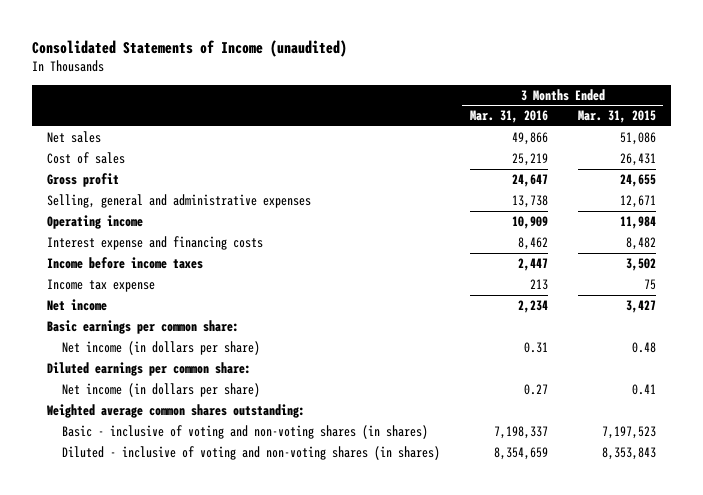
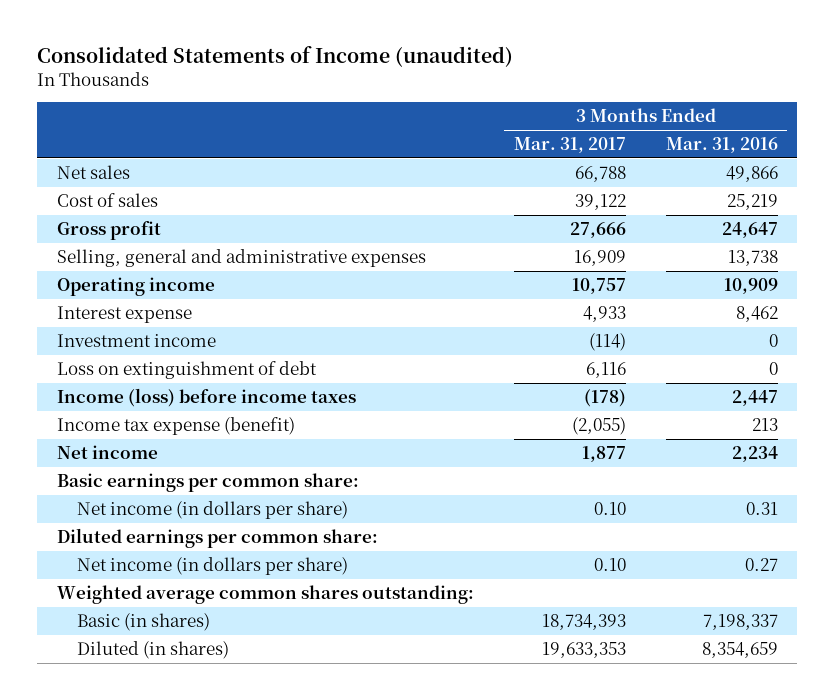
- | 3 Months Ended Mar. 31, 2016 | 3 Months Ended Mar. 31, 2015
+ | 3 Months Ended Mar. 31, 2017 | 3 Months Ended Mar. 31, 2016
- Interest expense and financing costs | 8,462 | 8,482
- Income before income taxes | 2,447 | 3,502
- Income tax expense | 213 | 75
+ Interest expense | 4,933 | 8,462
+ Investment income | (114) | 0
+ Loss on extinguishment of debt | 6,116 | 0
+ Income (loss) before income taxes | (178) | 2,447
+ Income tax expense (benefit) | (2,055) | 213
- Basic - inclusive of voting and non-voting shares (in shares) | 7,198,337 | 7,197,523
- Diluted - inclusive of voting and non-voting shares (in shares) | 8,354,659 | 8,353,843
+ Basic (in shares) | 18,734,393 | 7,198,337
+ Diluted (in shares) | 19,633,353 | 8,354,659

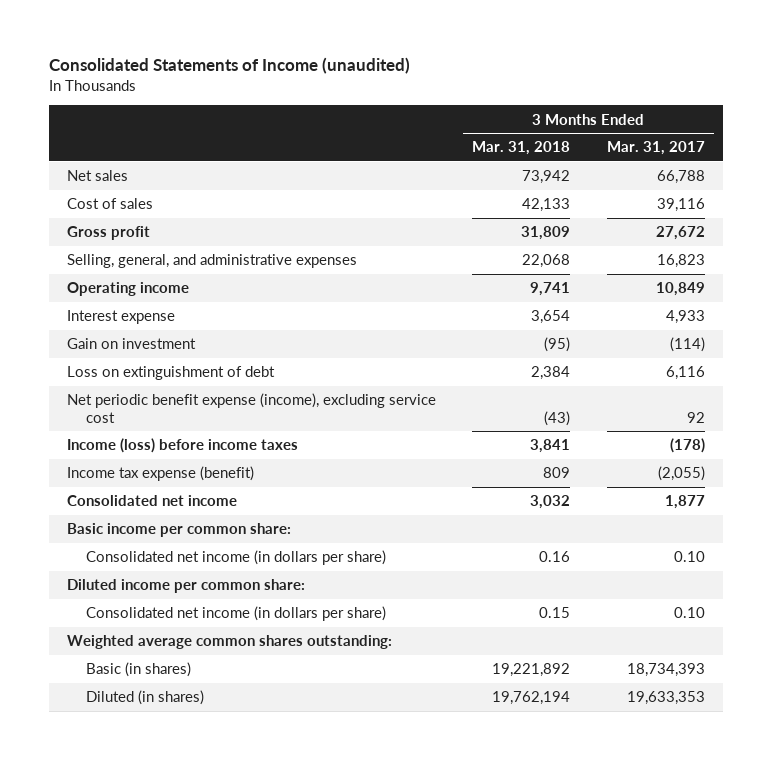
- | 3 Months Ended Mar. 31, 2017 | 3 Months Ended Mar. 31, 2016
+ | 3 Months Ended Mar. 31, 2018 | 3 Months Ended Mar. 31, 2017
- Cost of sales | 39,122 | 25,219
- Gross profit | 27,666 | 24,647
- Selling, general and administrative expenses | 16,909 | 13,738
- Operating income | 10,757 | 10,909
+ Cost of sales | 42,133 | 39,116
+ Gross profit | 31,809 | 27,672
+ Selling, general, and administrative expenses | 22,068 | 16,823
+ Operating income | 9,741 | 10,849
- Investment income | (114) | 0
+ Gain on investment | (95) | (114)
+ Net periodic benefit expense (income), excluding service cost | (43) | 92
- Net income | 1,877 | 2,234
- Basic earnings per common share:
- Net income (in dollars per share) | 0.10 | 0.31
- Diluted earnings per common share:
- Net income (in dollars per share) | 0.10 | 0.27
+ Consolidated net income | 3,032 | 1,877
+ Basic income per common share:
+ Consolidated net income (in dollars per share) | 0.16 | 0.10
+ Diluted income per common share:
+ Consolidated net income (in dollars per share) | 0.15 | 0.10

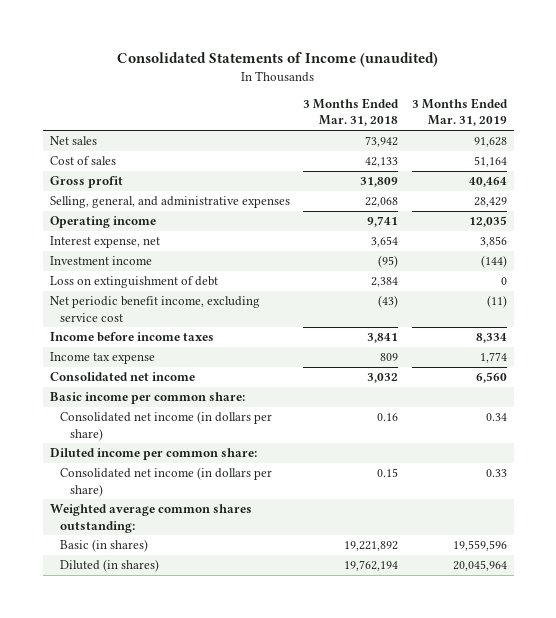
- | 3 Months Ended Mar. 31, 2018 | 3 Months Ended Mar. 31, 2017
+ | 3 Months Ended Mar. 31, 2018 | 3 Months Ended Mar. 31, 2019
- Interest expense | 3,654 | 4,933
- Gain on investment | (95) | (114)
+ Interest expense, net | 3,654 | 3,856
+ Investment income | (95) | (144)
- Net periodic benefit expense (income), excluding service cost | (43) | 92
- Income (loss) before income taxes | 3,841 | (178)
- Income tax expense (benefit) | 809 | (2,055)
+ Net periodic benefit income, excluding service cost | (43) | (11)
+ Income before income taxes | 3,841 | 8,334
+ Income tax expense | 809 | 1,774

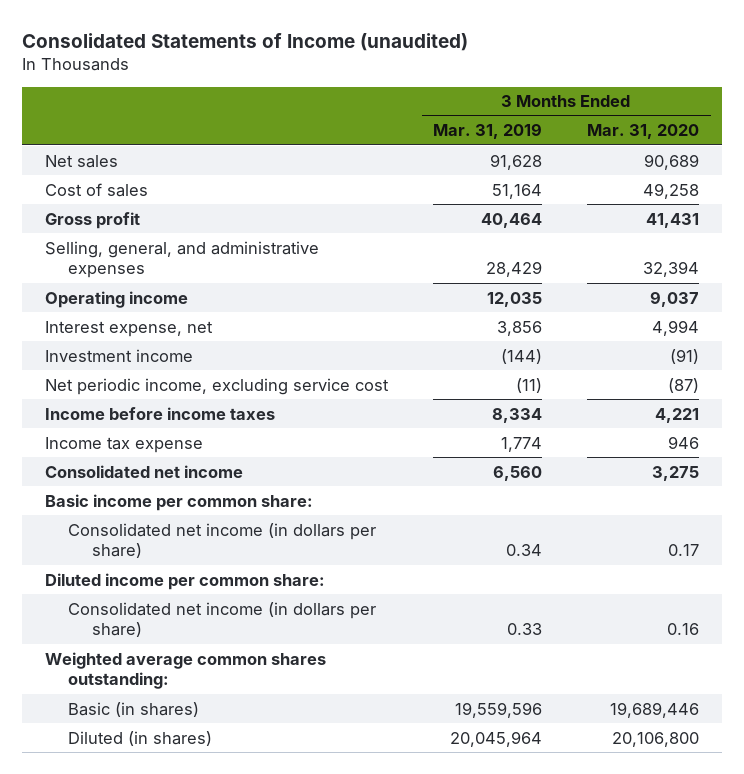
- | 3 Months Ended Mar. 31, 2018 | 3 Months Ended Mar. 31, 2019
+ | 3 Months Ended Mar. 31, 2019 | 3 Months Ended Mar. 31, 2020
- Loss on extinguishment of debt | 2,384 | 0
- Net periodic benefit income, excluding service cost | (43) | (11)
+ Net periodic income, excluding service cost | (11) | (87)

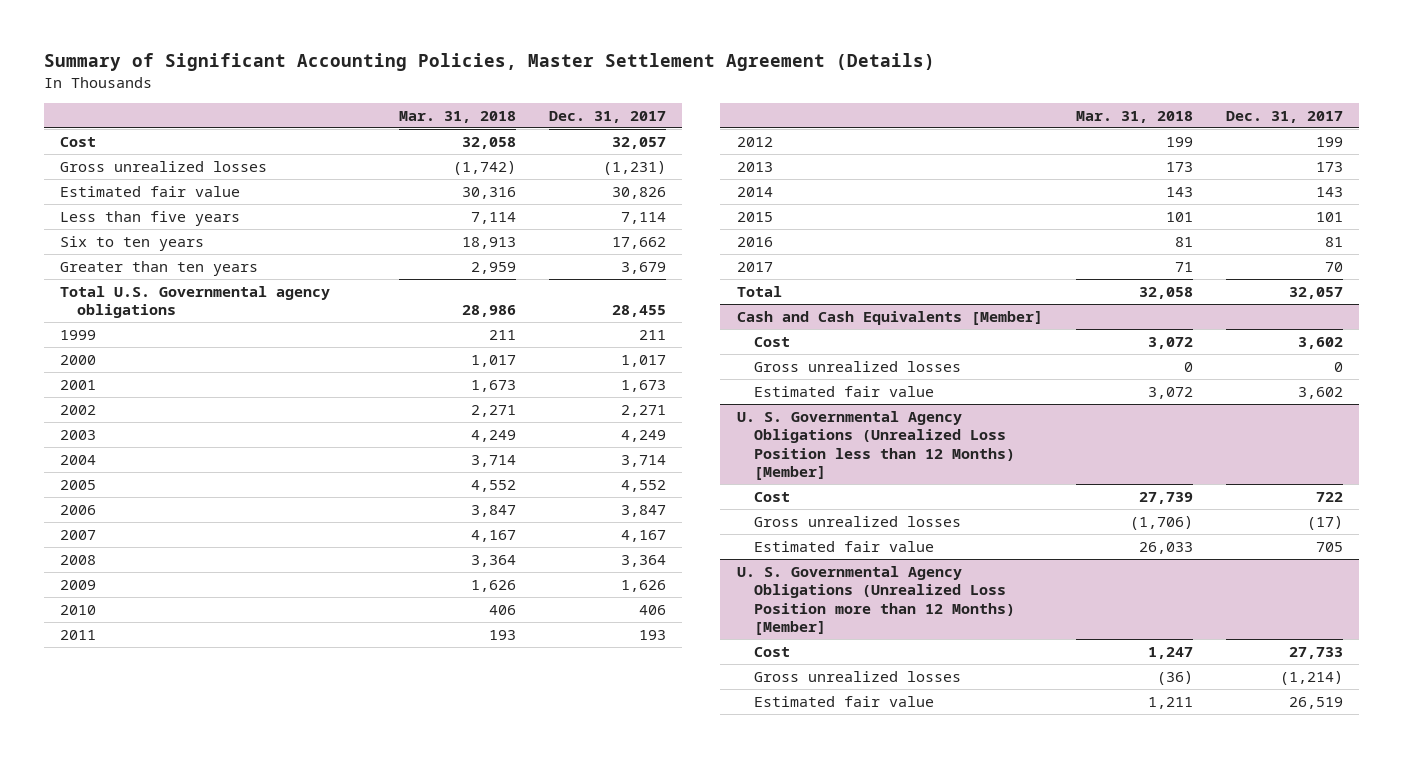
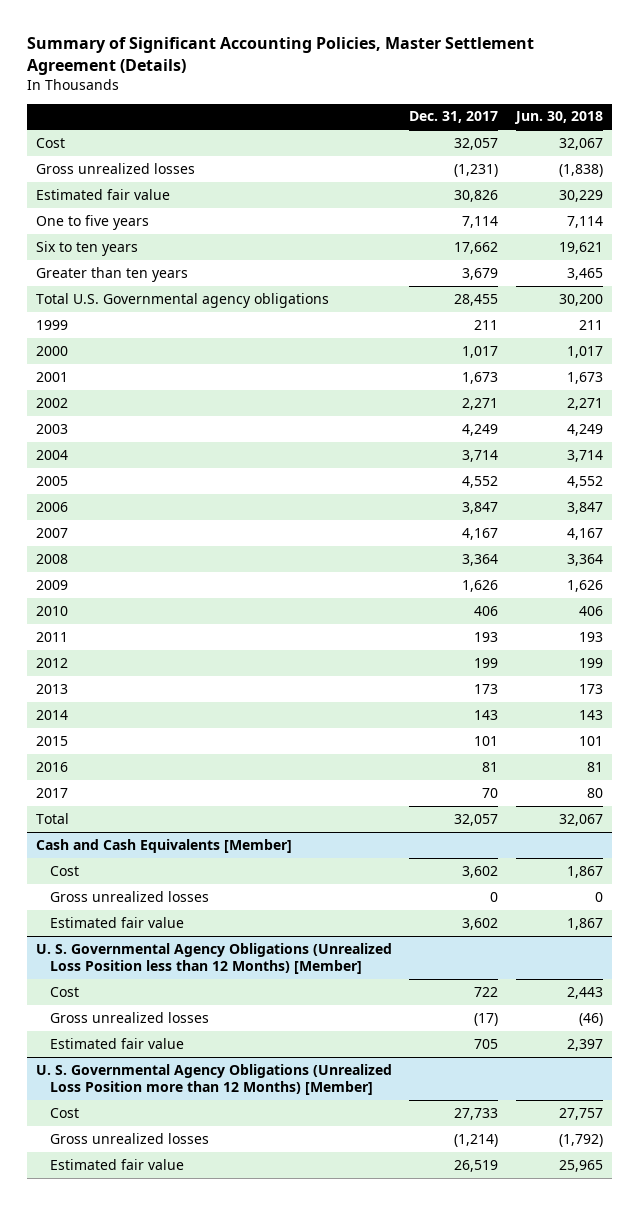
- | Mar. 31, 2018 | Dec. 31, 2017
+ | Dec. 31, 2017 | Jun. 30, 2018
- Less than five years | 7,114 | 7,114
+ One to five years | 7,114 | 7,114

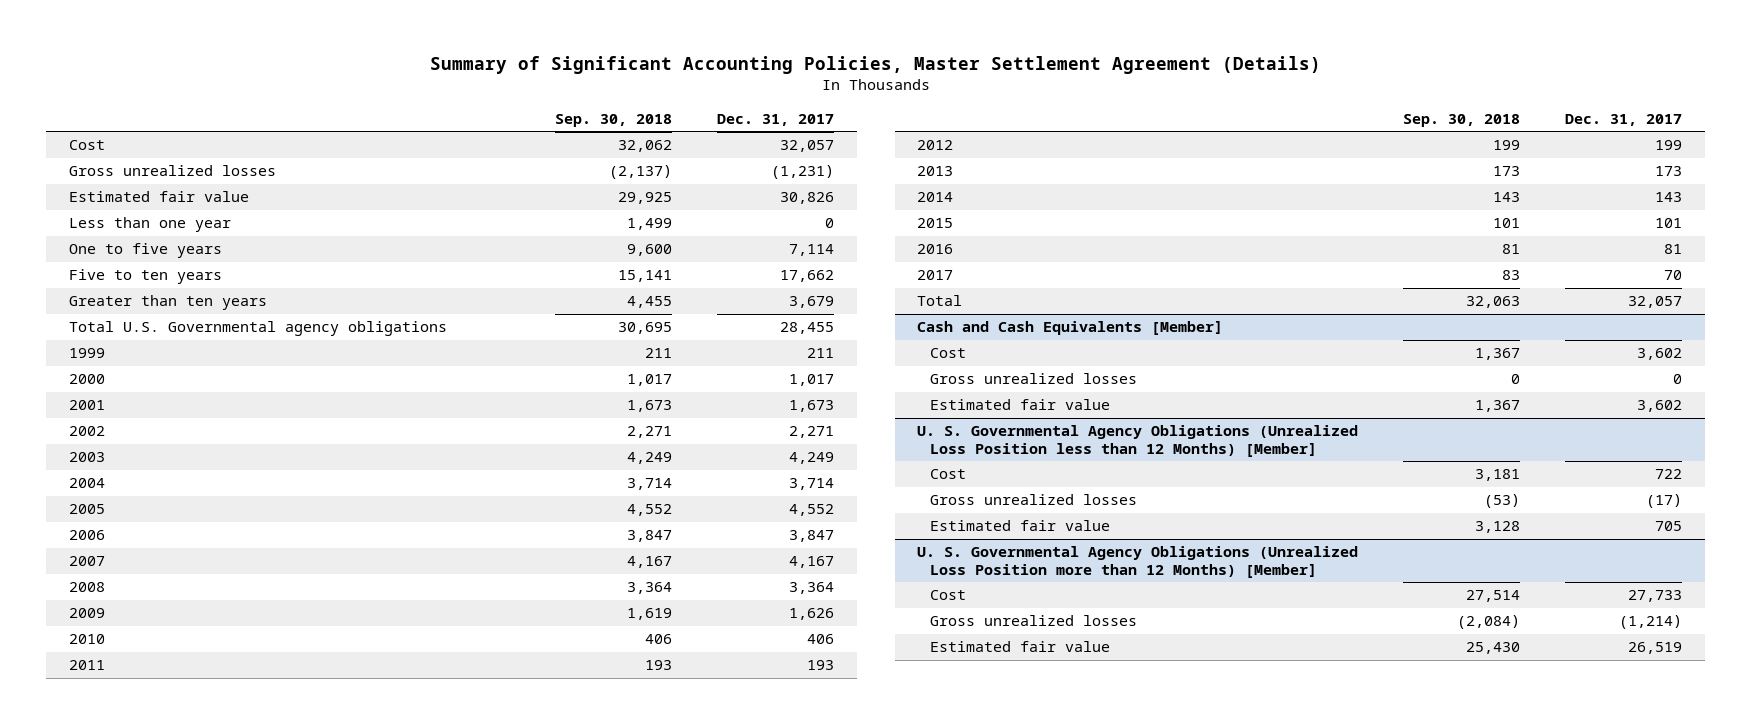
- | Dec. 31, 2017 | Jun. 30, 2018
+ | Sep. 30, 2018 | Dec. 31, 2017
+ Less than one year | 1,499 | 0
- Six to ten years | 17,662 | 19,621
+ Five to ten years | 15,141 | 17,662

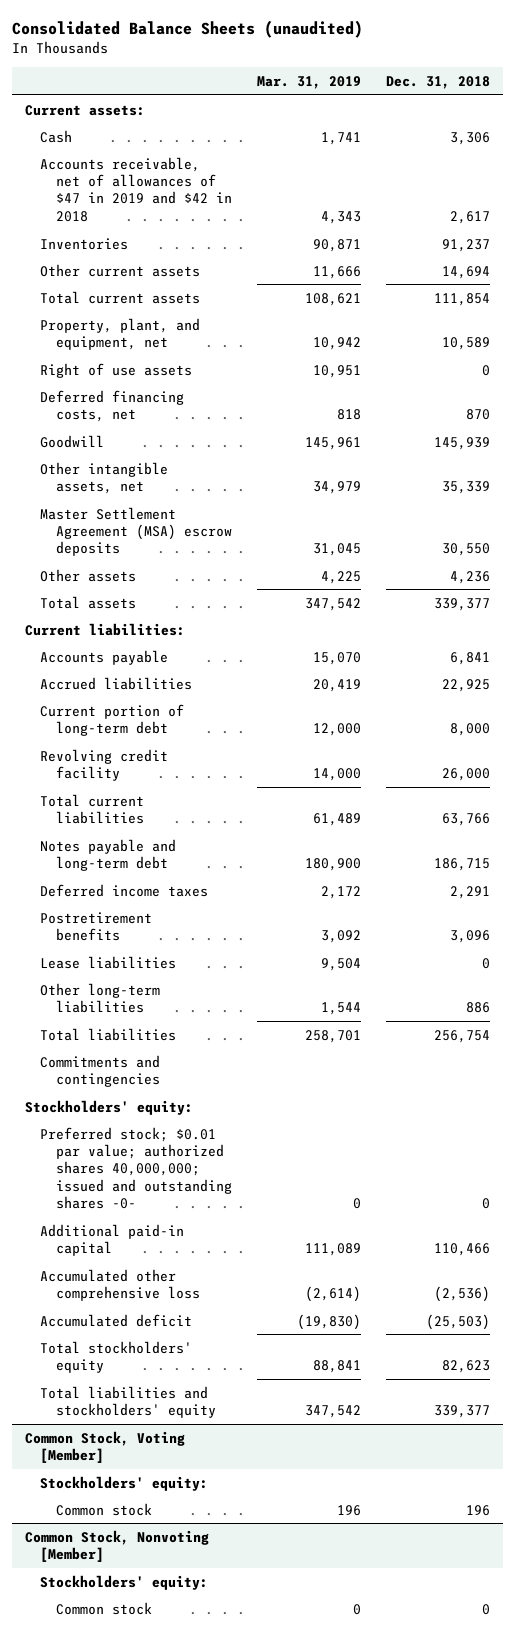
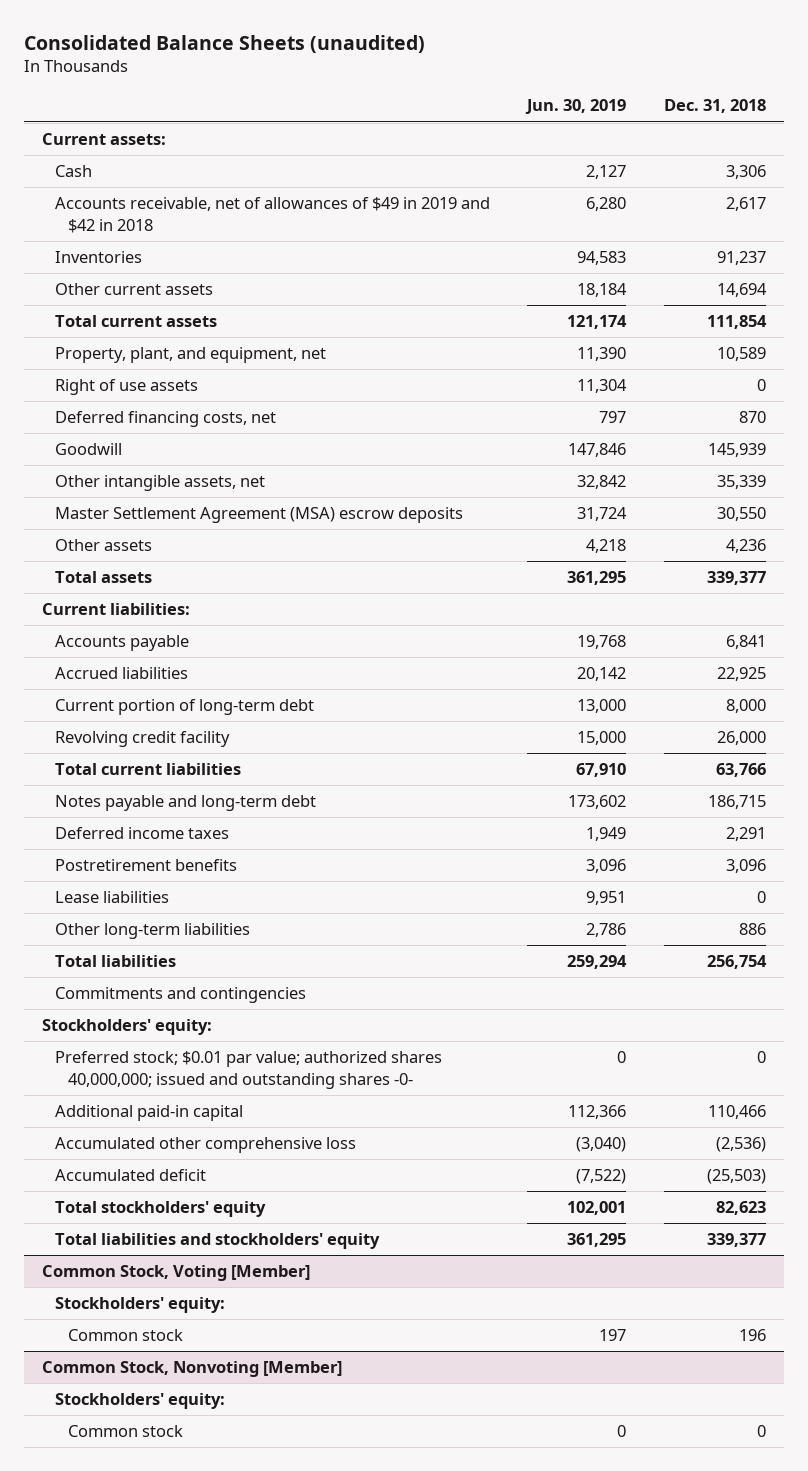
- | Mar. 31, 2019 | Dec. 31, 2018
+ | Jun. 30, 2019 | Dec. 31, 2018
- Accounts receivable, net of allowances of $47 in 2019 and $42 in 2018 | 4,343 | 2,617
+ Accounts receivable, net of allowances of $49 in 2019 and $42 in 2018 | 6,280 | 2,617

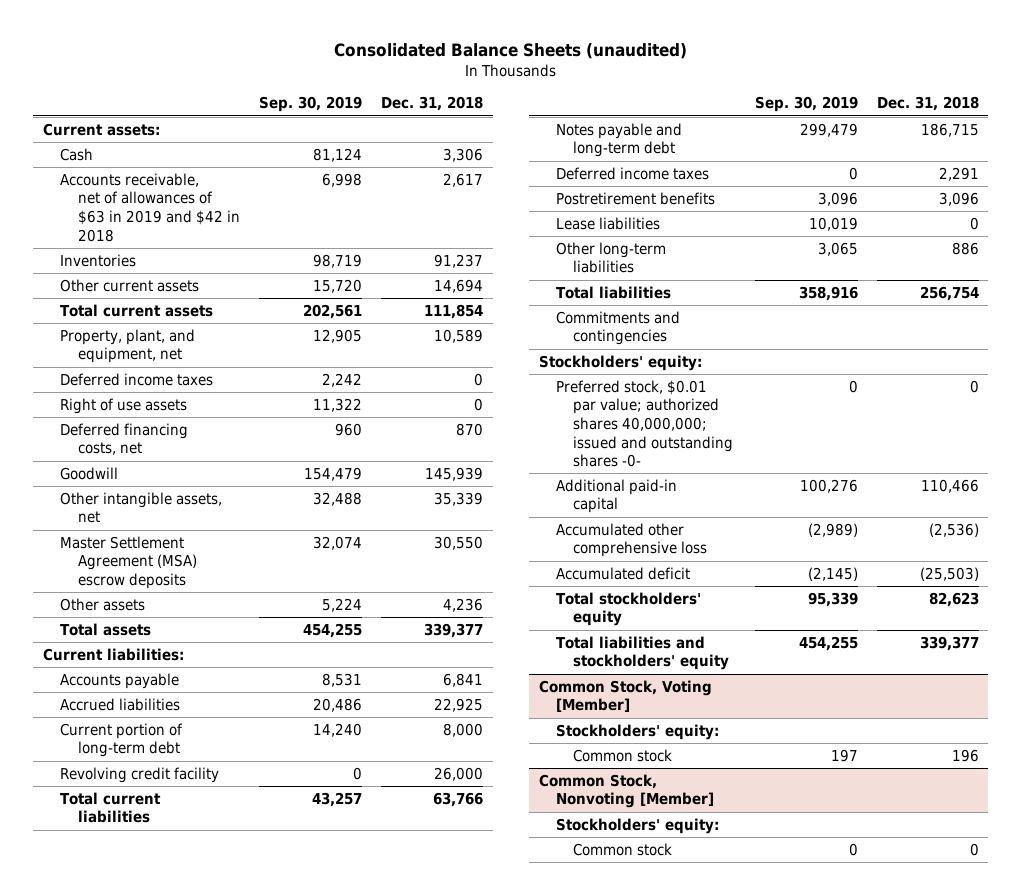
- | Jun. 30, 2019 | Dec. 31, 2018
+ | Sep. 30, 2019 | Dec. 31, 2018
- Accounts receivable, net of allowances of $49 in 2019 and $42 in 2018 | 6,280 | 2,617
+ Accounts receivable, net of allowances of $63 in 2019 and $42 in 2018 | 6,998 | 2,617
+ Deferred income taxes | 2,242 | 0
- Preferred stock; $0.01 par value; authorized shares 40,000,000; issued and outstanding shares -0- | 0 | 0
+ Preferred stock, $0.01 par value; authorized shares 40,000,000; issued and outstanding shares -0- | 0 | 0

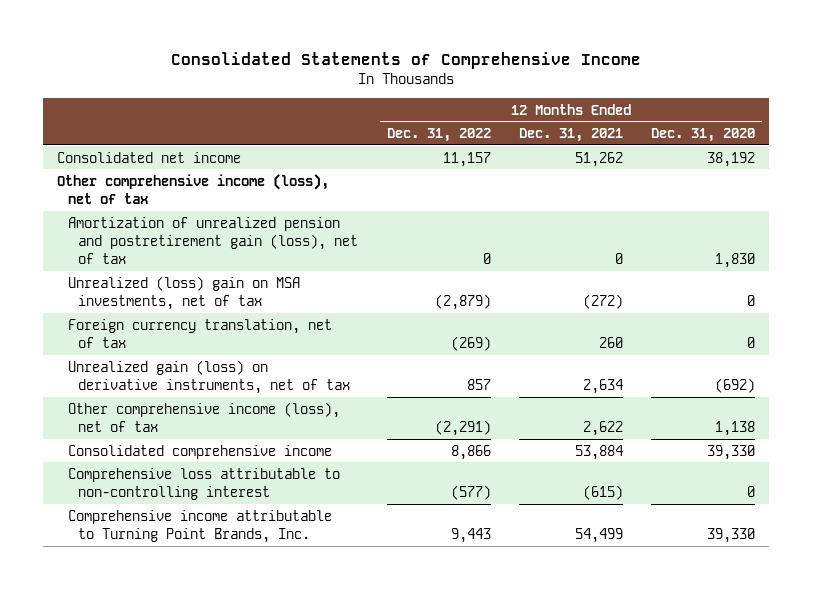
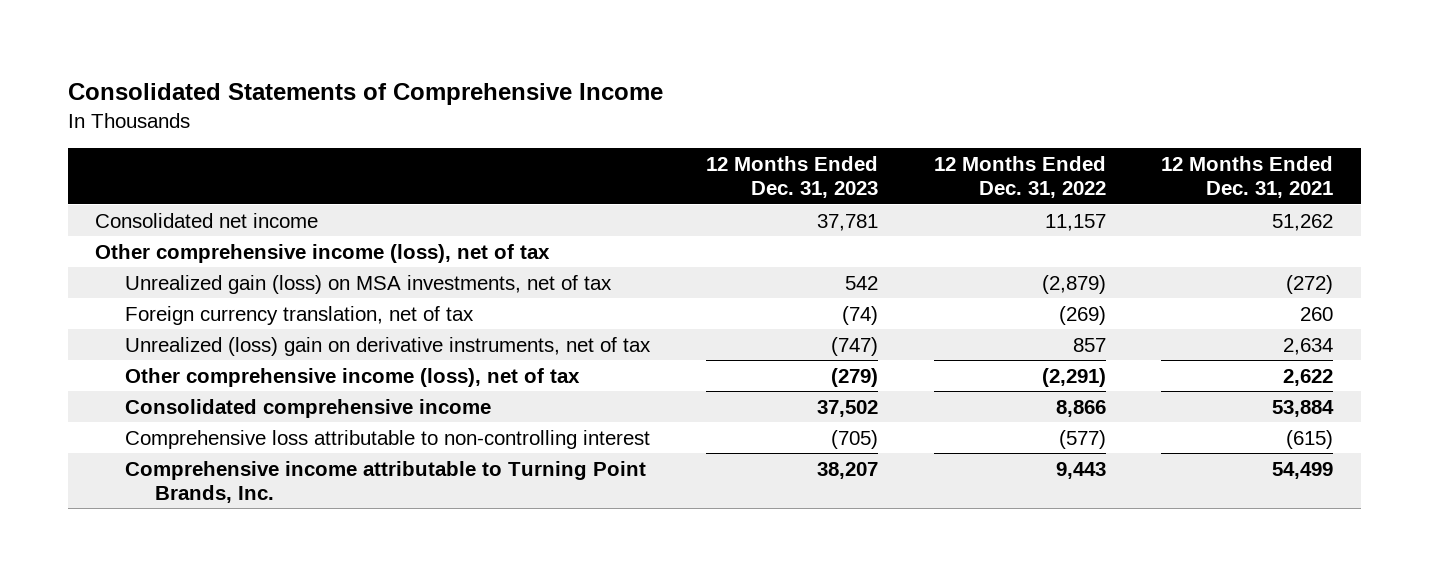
- | 12 Months Ended Dec. 31, 2022 | 12 Months Ended Dec. 31, 2021 | 12 Months Ended Dec. 31, 2020
+ | 12 Months Ended Dec. 31, 2023 | 12 Months Ended Dec. 31, 2022 | 12 Months Ended Dec. 31, 2021
- Amortization of unrealized pension and postretirement gain (loss), net of tax | 0 | 0 | 1,830
- Unrealized (loss) gain on MSA investments, net of tax | (2,879) | (272) | 0
+ Unrealized gain (loss) on MSA investments, net of tax | 542 | (2,879) | (272)
- Unrealized gain (loss) on derivative instruments, net of tax | 857 | 2,634 | (692)
+ Unrealized (loss) gain on derivative instruments, net of tax | (747) | 857 | 2,634

